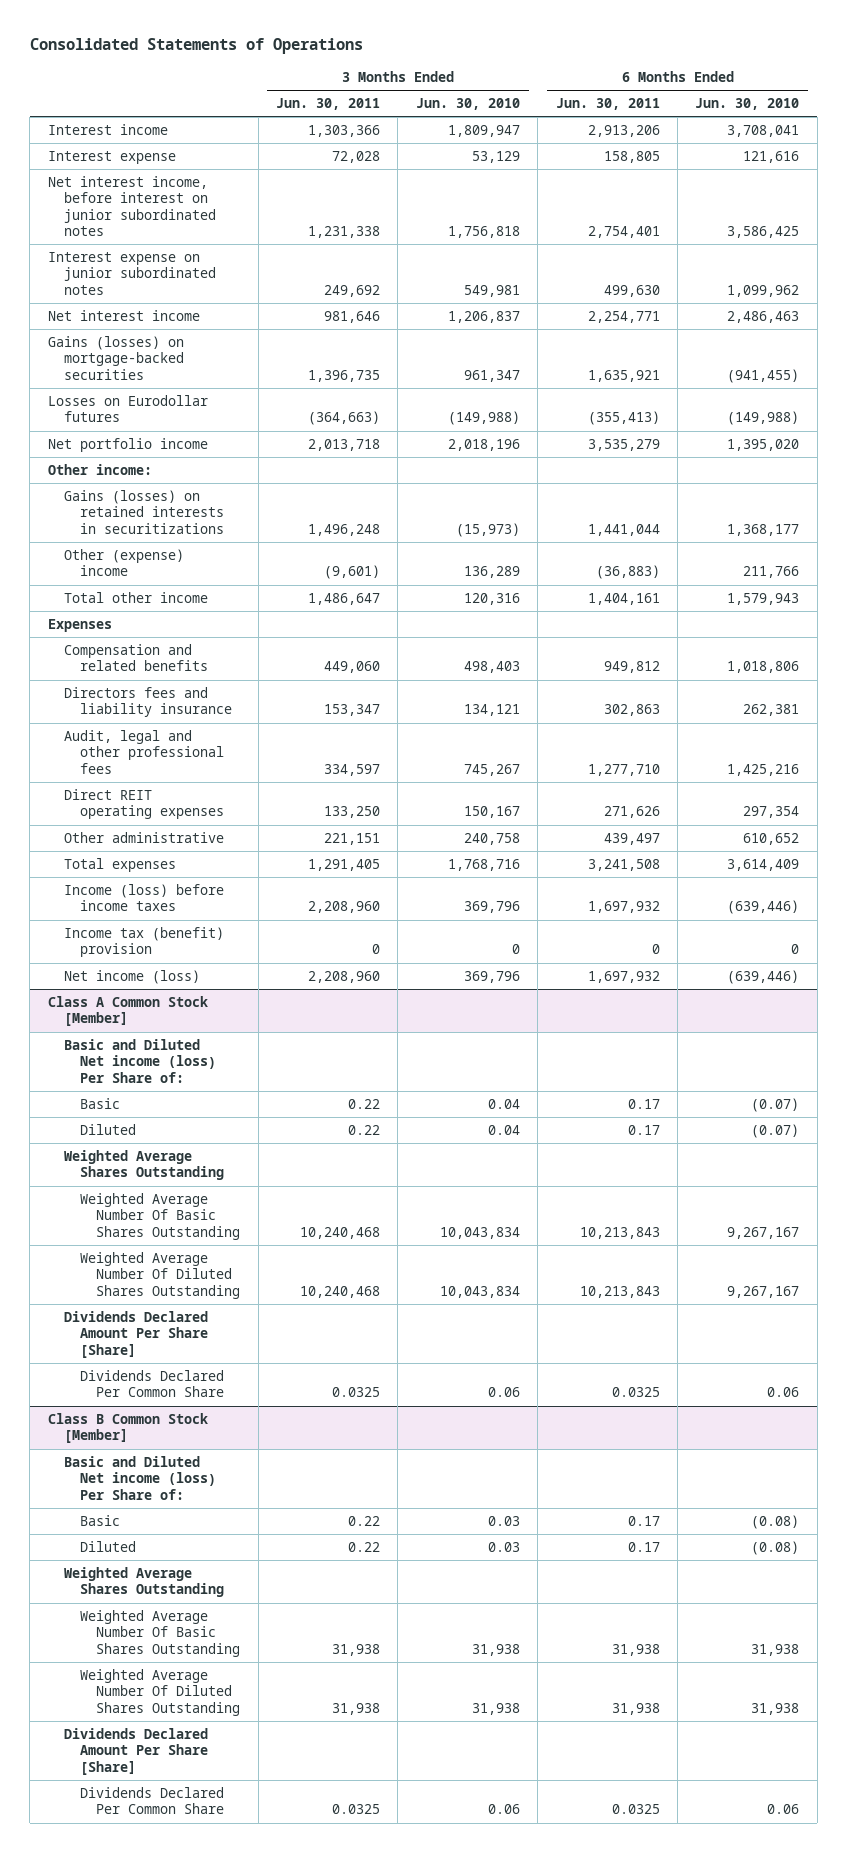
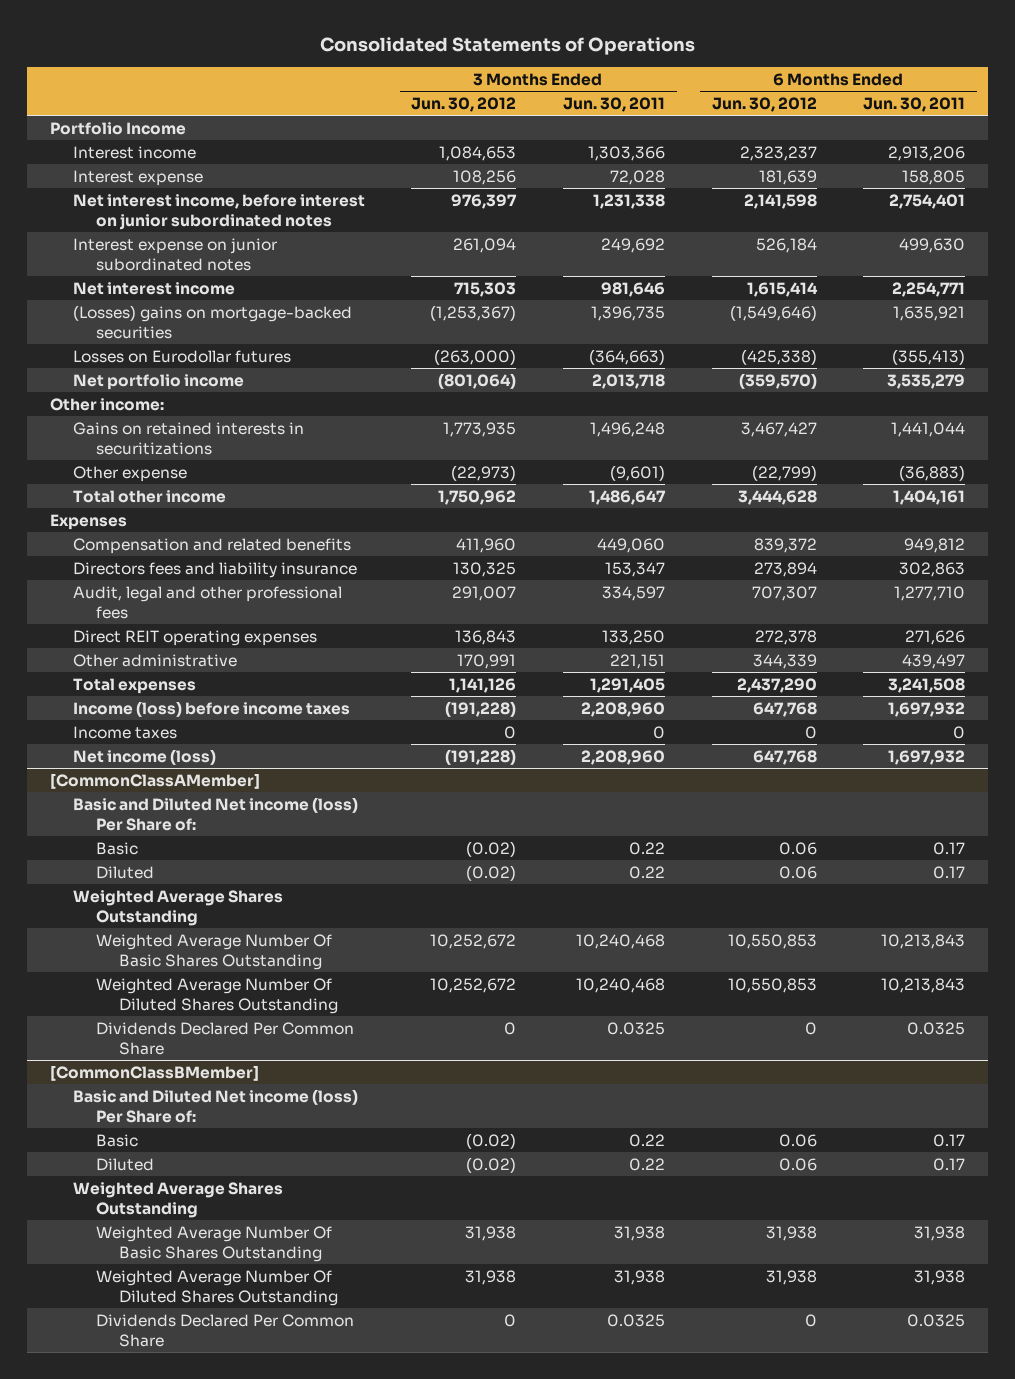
- | 3 Months Ended Jun. 30, 2011 | 3 Months Ended Jun. 30, 2010 | 6 Months Ended Jun. 30, 2011 | 6 Months Ended Jun. 30, 2010
+ | 3 Months Ended Jun. 30, 2012 | 3 Months Ended Jun. 30, 2011 | 6 Months Ended Jun. 30, 2012 | 6 Months Ended Jun. 30, 2011
+ Portfolio Income
- Gains (losses) on mortgage-backed securities | 1,396,735 | 961,347 | 1,635,921 | (941,455)
+ (Losses) gains on mortgage-backed securities | (1,253,367) | 1,396,735 | (1,549,646) | 1,635,921
- Gains (losses) on retained interests in securitizations | 1,496,248 | (15,973) | 1,441,044 | 1,368,177
- Other (expense) income | (9,601) | 136,289 | (36,883) | 211,766
+ Gains on retained interests in securitizations | 1,773,935 | 1,496,248 | 3,467,427 | 1,441,044
+ Other expense | (22,973) | (9,601) | (22,799) | (36,883)
- Income tax (benefit) provision | 0 | 0 | 0 | 0
+ Income taxes | 0 | 0 | 0 | 0
- Class A Common Stock [Member]
+ [CommonClassAMember]
- Dividends Declared Amount Per Share [Share]
- Class B Common Stock [Member]
+ [CommonClassBMember]
- Dividends Declared Amount Per Share [Share]

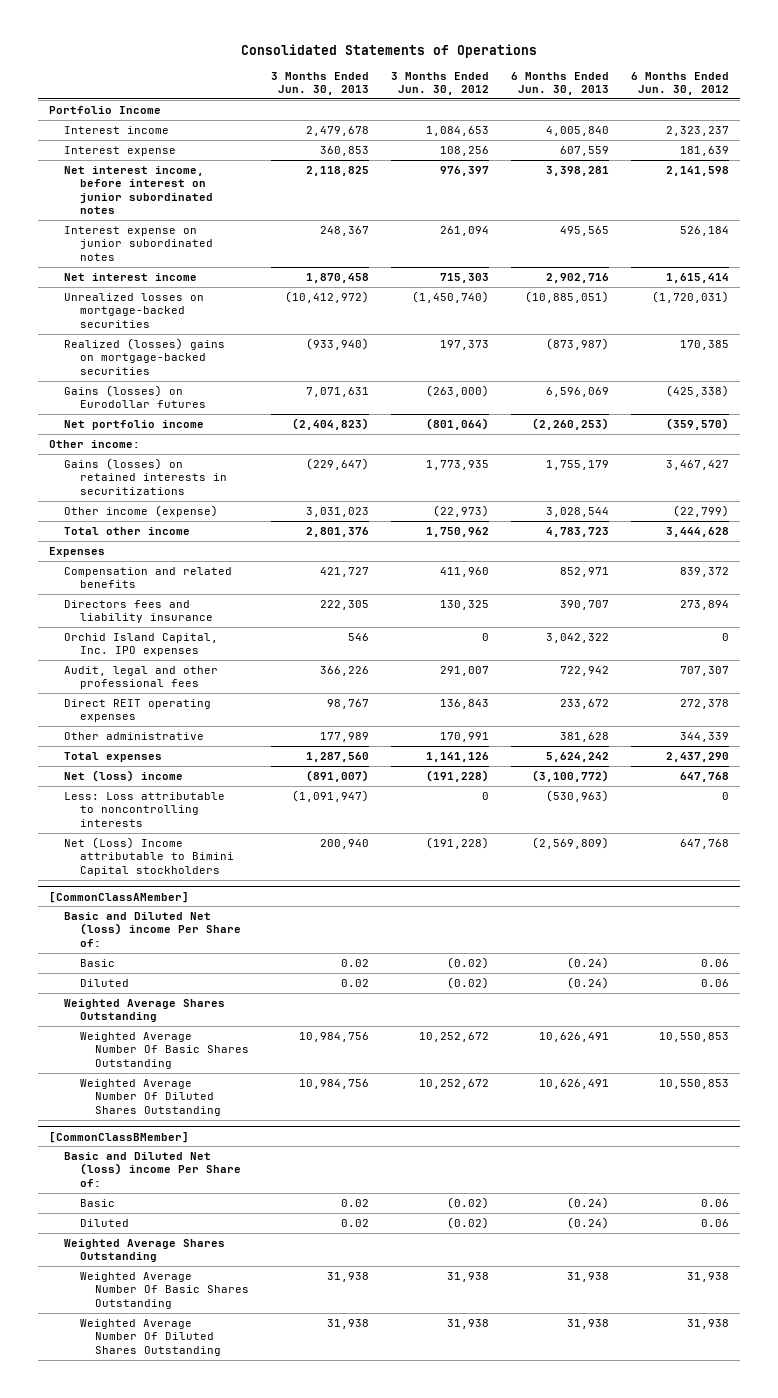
- | 3 Months Ended Jun. 30, 2012 | 3 Months Ended Jun. 30, 2011 | 6 Months Ended Jun. 30, 2012 | 6 Months Ended Jun. 30, 2011
+ | 3 Months Ended Jun. 30, 2013 | 3 Months Ended Jun. 30, 2012 | 6 Months Ended Jun. 30, 2013 | 6 Months Ended Jun. 30, 2012
- (Losses) gains on mortgage-backed securities | (1,253,367) | 1,396,735 | (1,549,646) | 1,635,921
- Losses on Eurodollar futures | (263,000) | (364,663) | (425,338) | (355,413)
+ Unrealized losses on mortgage-backed securities | (10,412,972) | (1,450,740) | (10,885,051) | (1,720,031)
+ Realized (losses) gains on mortgage-backed securities | (933,940) | 197,373 | (873,987) | 170,385
+ Gains (losses) on Eurodollar futures | 7,071,631 | (263,000) | 6,596,069 | (425,338)
- Gains on retained interests in securitizations | 1,773,935 | 1,496,248 | 3,467,427 | 1,441,044
- Other expense | (22,973) | (9,601) | (22,799) | (36,883)
+ Gains (losses) on retained interests in securitizations | (229,647) | 1,773,935 | 1,755,179 | 3,467,427
+ Other income (expense) | 3,031,023 | (22,973) | 3,028,544 | (22,799)
+ Orchid Island Capital, Inc. IPO expenses | 546 | 0 | 3,042,322 | 0
- Income (loss) before income taxes | (191,228) | 2,208,960 | 647,768 | 1,697,932
- Income taxes | 0 | 0 | 0 | 0
- Net income (loss) | (191,228) | 2,208,960 | 647,768 | 1,697,932
+ Net (loss) income | (891,007) | (191,228) | (3,100,772) | 647,768
+ Less: Loss attributable to noncontrolling interests | (1,091,947) | 0 | (530,963) | 0
+ Net (Loss) Income attributable to Bimini Capital stockholders | 200,940 | (191,228) | (2,569,809) | 647,768
@ [CommonClassAMember]
- Basic and Diluted Net income (loss) Per Share of:
+ Basic and Diluted Net (loss) income Per Share of:
- Dividends Declared Per Common Share | 0 | 0.0325 | 0 | 0.0325
@ [CommonClassBMember]
- Basic and Diluted Net income (loss) Per Share of:
+ Basic and Diluted Net (loss) income Per Share of:
- Dividends Declared Per Common Share | 0 | 0.0325 | 0 | 0.0325

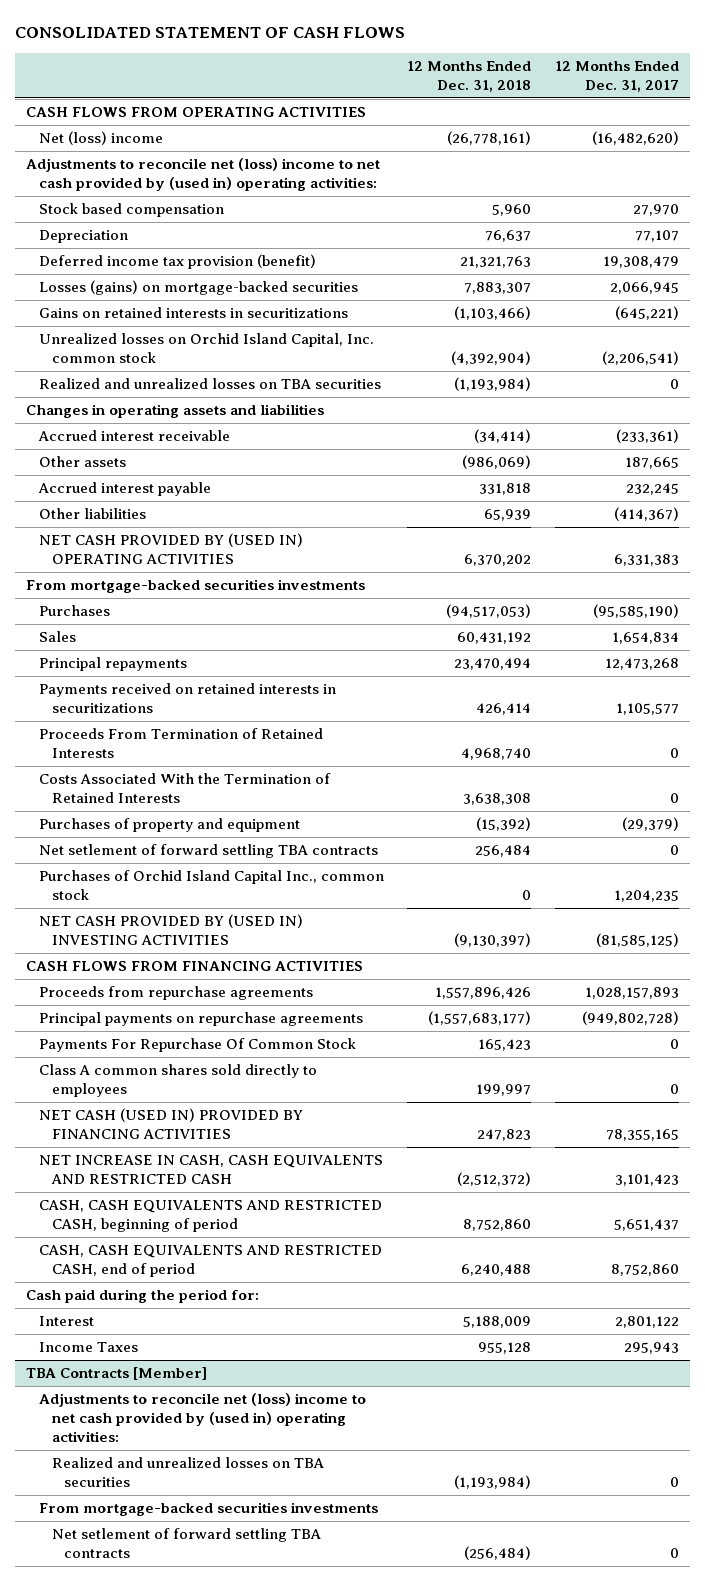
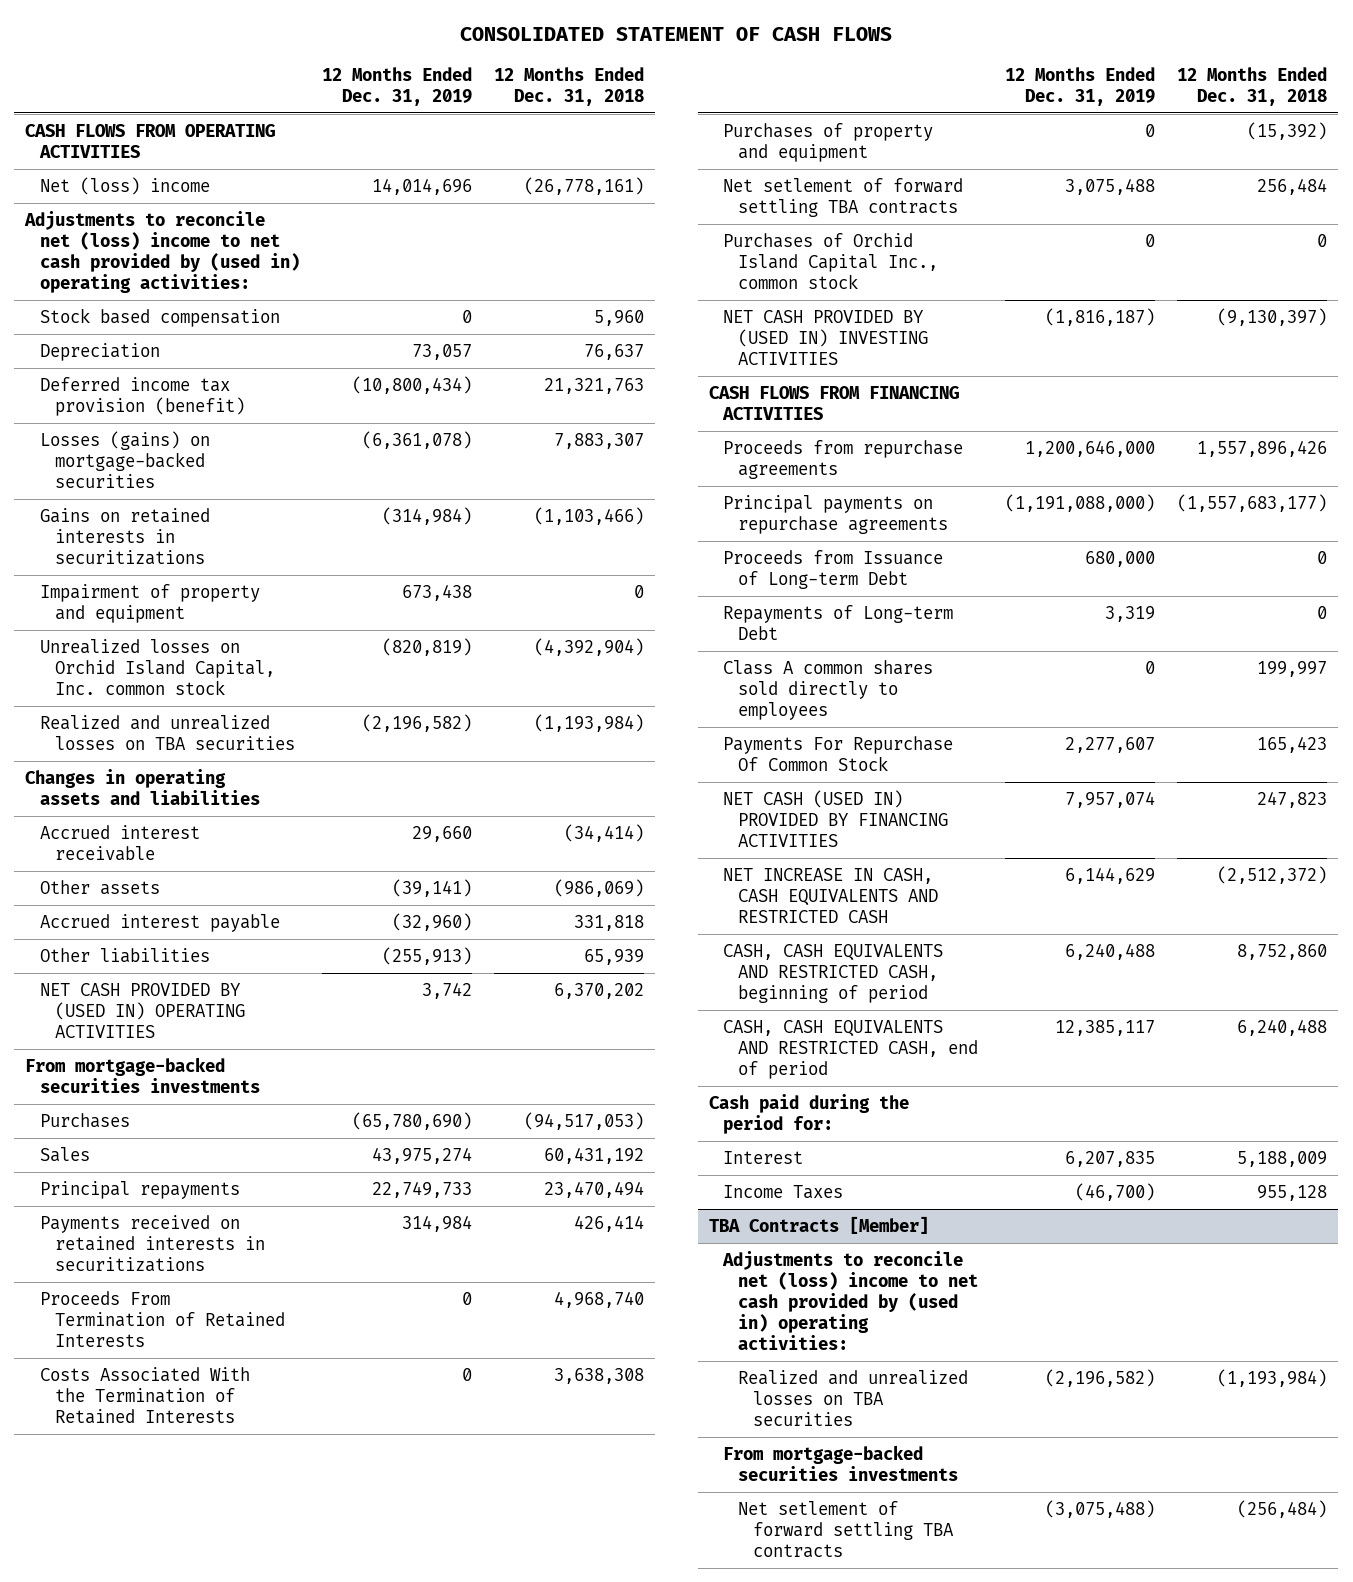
- | 12 Months Ended Dec. 31, 2018 | 12 Months Ended Dec. 31, 2017
+ | 12 Months Ended Dec. 31, 2019 | 12 Months Ended Dec. 31, 2018
+ Impairment of property and equipment | 673,438 | 0
+ Proceeds from Issuance of Long-term Debt | 680,000 | 0
+ Repayments of Long-term Debt | 3,319 | 0
moved down: Payments For Repurchase Of Common Stock | 2,277,607 | 165,423

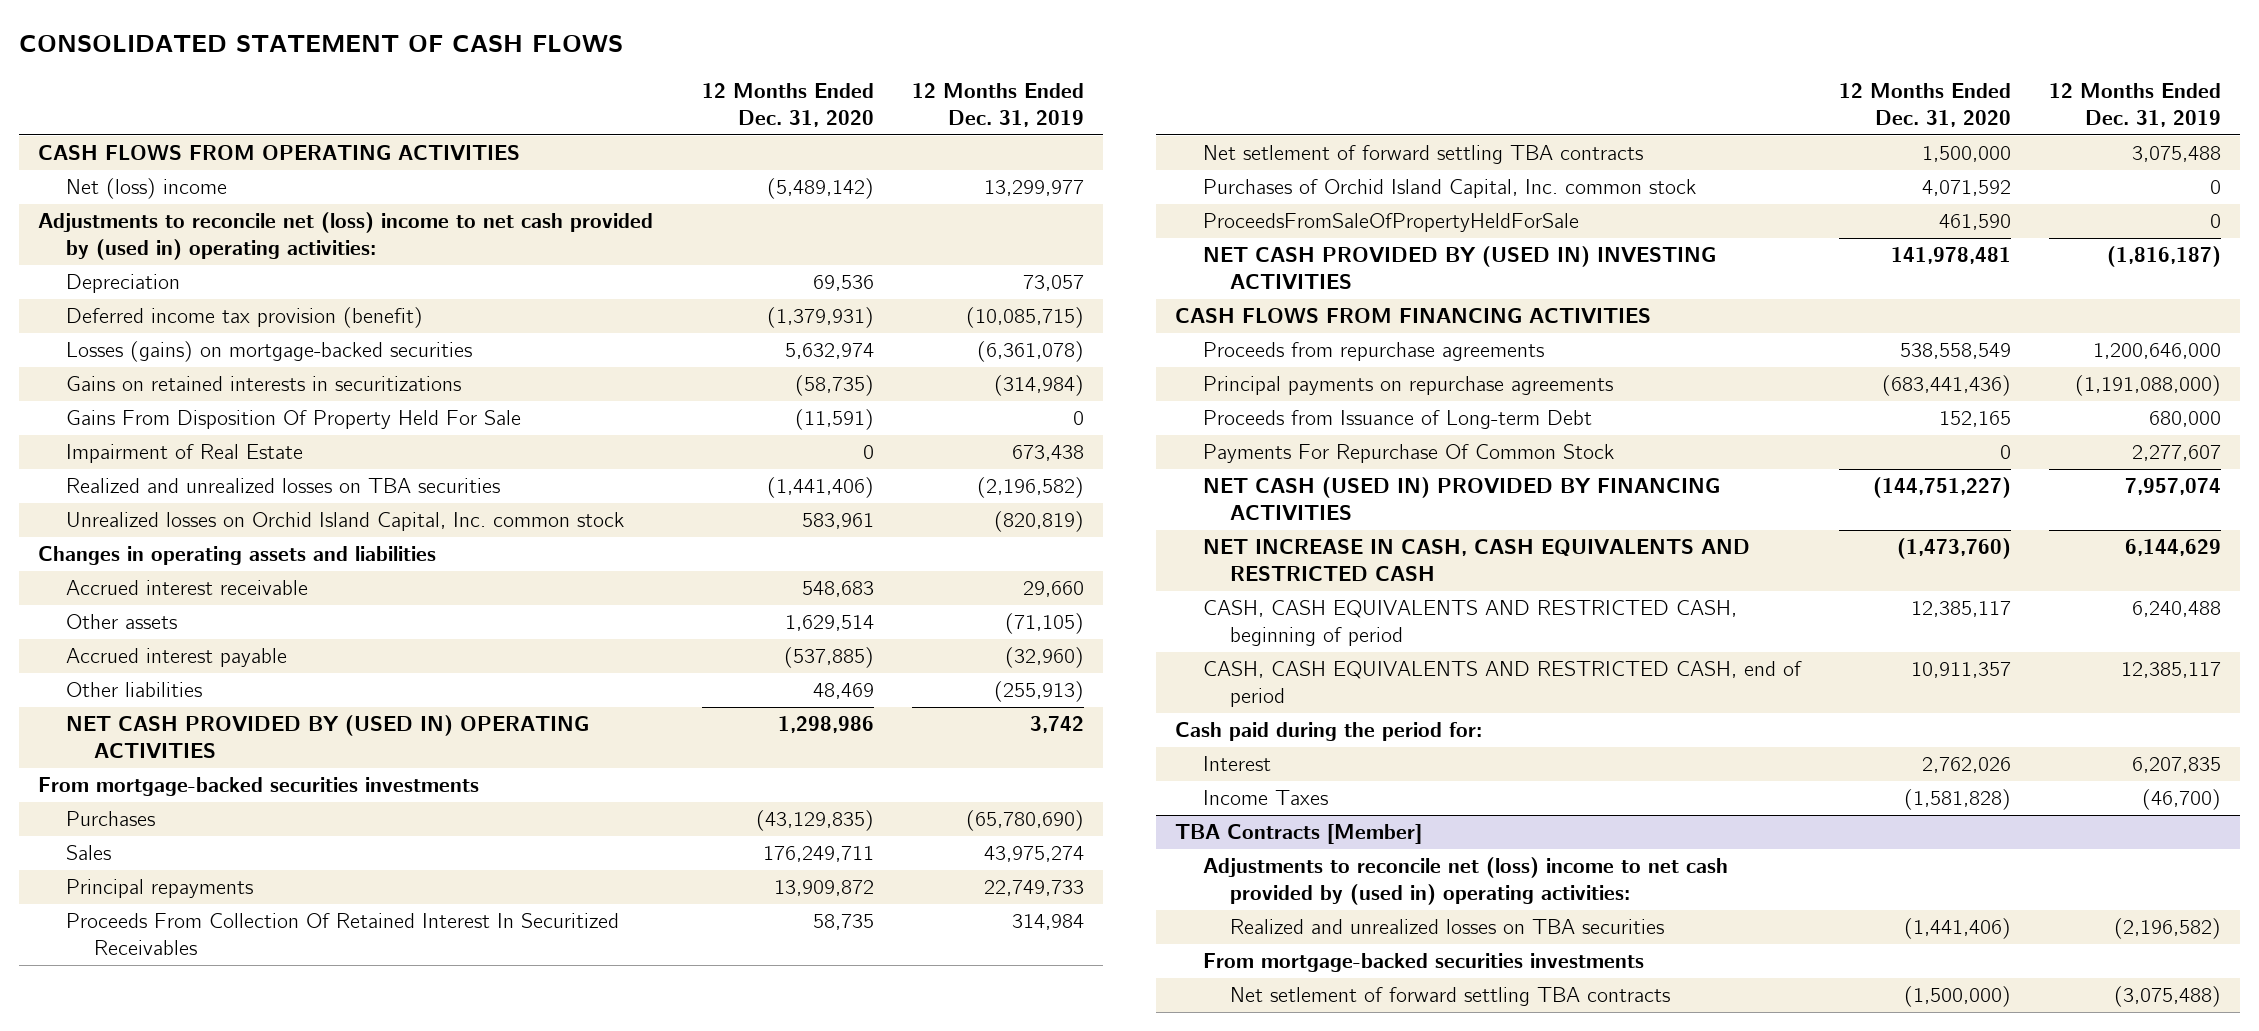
- | 12 Months Ended Dec. 31, 2019 | 12 Months Ended Dec. 31, 2018
+ | 12 Months Ended Dec. 31, 2020 | 12 Months Ended Dec. 31, 2019
- Net (loss) income | 14,014,696 | (26,778,161)
+ Net (loss) income | (5,489,142) | 13,299,977
- Stock based compensation | 0 | 5,960
- Deferred income tax provision (benefit) | (10,800,434) | 21,321,763
+ Deferred income tax provision (benefit) | (1,379,931) | (10,085,715)
- Impairment of property and equipment | 673,438 | 0
+ Gains From Disposition Of Property Held For Sale | (11,591) | 0
+ Impairment of Real Estate | 0 | 673,438
moved down: Unrealized losses on Orchid Island Capital, Inc. common stock | 583,961 | (820,819)
- Other assets | (39,141) | (986,069)
+ Other assets | 1,629,514 | (71,105)
- Payments received on retained interests in securitizations | 314,984 | 426,414
- Proceeds From Termination of Retained Interests | 0 | 4,968,740
- Costs Associated With the Termination of Retained Interests | 0 | 3,638,308
- Purchases of property and equipment | 0 | (15,392)
+ Proceeds From Collection Of Retained Interest In Securitized Receivables | 58,735 | 314,984
- Purchases of Orchid Island Capital Inc., common stock | 0 | 0
+ Purchases of Orchid Island Capital, Inc. common stock | 4,071,592 | 0
+ ProceedsFromSaleOfPropertyHeldForSale | 461,590 | 0
- Repayments of Long-term Debt | 3,319 | 0
- Class A common shares sold directly to employees | 0 | 199,997

